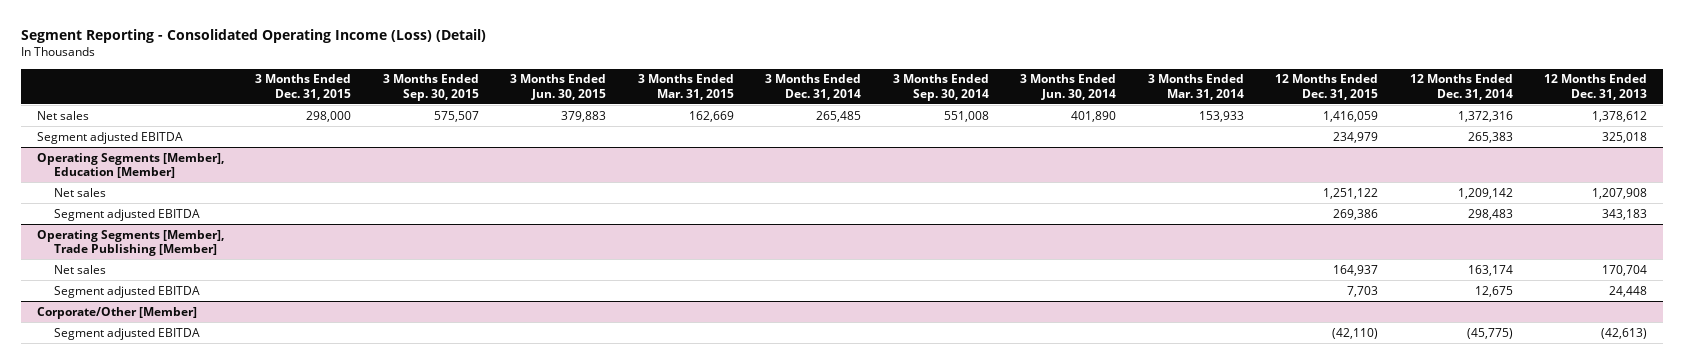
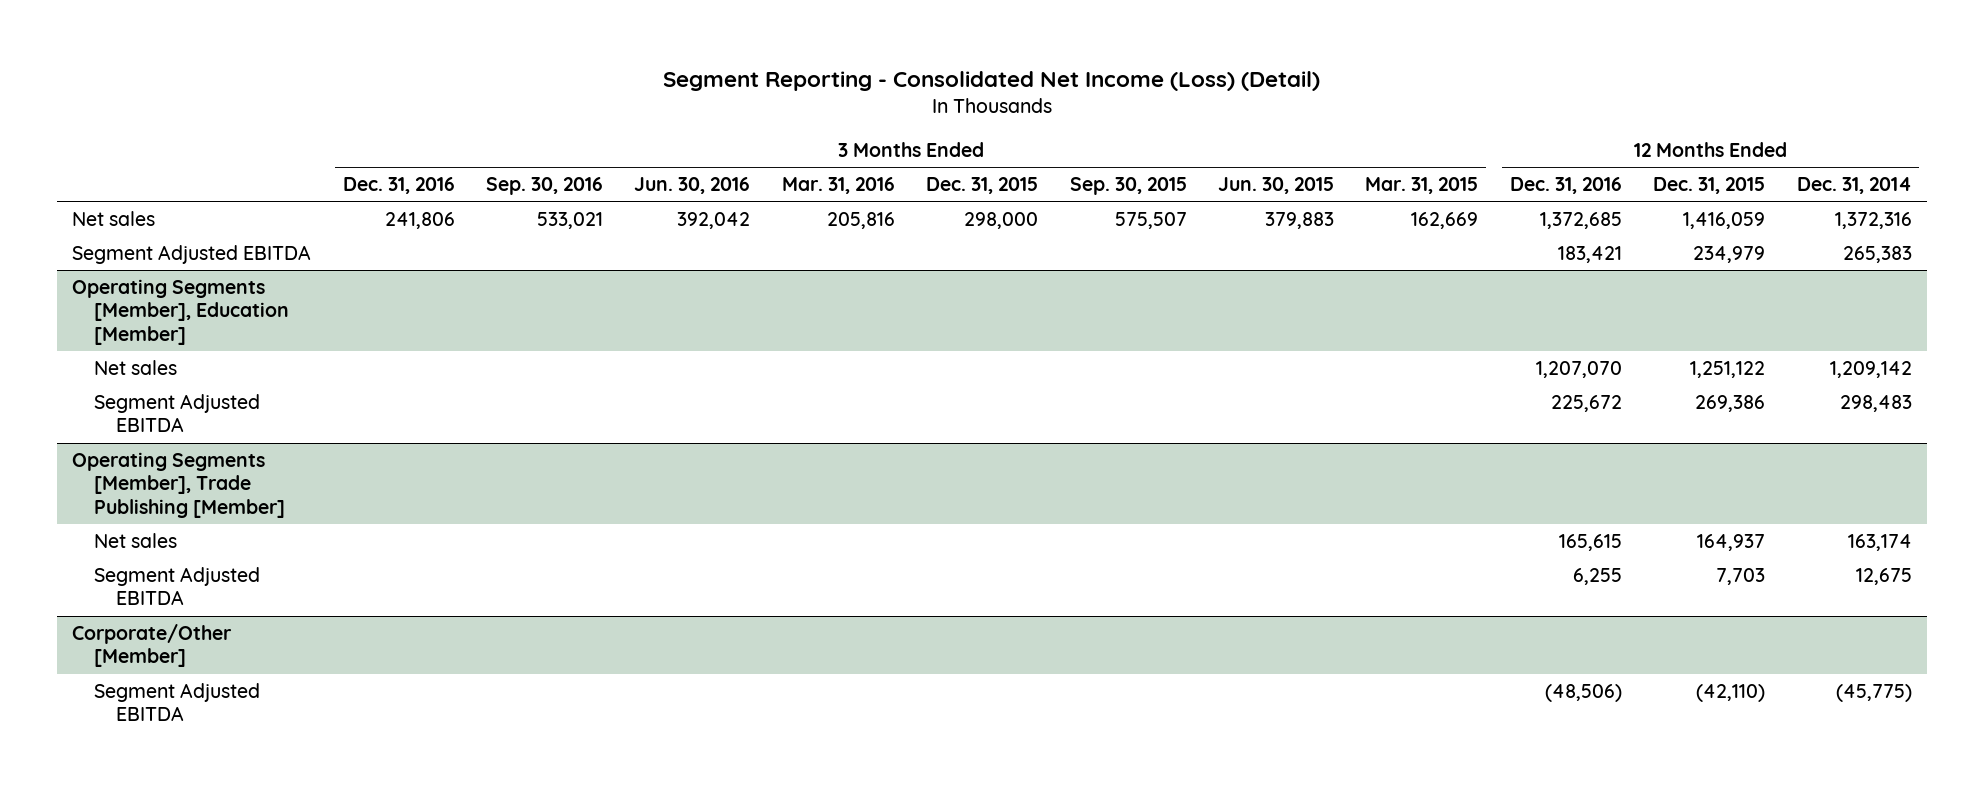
- Segment Reporting - Consolidated Operating Income (Loss) (Detail)
+ Segment Reporting - Consolidated Net Income (Loss) (Detail)
- | 3 Months Ended Dec. 31, 2015 | 3 Months Ended Sep. 30, 2015 | 3 Months Ended Jun. 30, 2015 | 3 Months Ended Mar. 31, 2015 | 3 Months Ended Dec. 31, 2014 | 3 Months Ended Sep. 30, 2014 | 3 Months Ended Jun. 30, 2014 | 3 Months Ended Mar. 31, 2014 | 12 Months Ended Dec. 31, 2015 | 12 Months Ended Dec. 31, 2014 | 12 Months Ended Dec. 31, 2013
+ | 3 Months Ended Dec. 31, 2016 | 3 Months Ended Sep. 30, 2016 | 3 Months Ended Jun. 30, 2016 | 3 Months Ended Mar. 31, 2016 | 3 Months Ended Dec. 31, 2015 | 3 Months Ended Sep. 30, 2015 | 3 Months Ended Jun. 30, 2015 | 3 Months Ended Mar. 31, 2015 | 12 Months Ended Dec. 31, 2016 | 12 Months Ended Dec. 31, 2015 | 12 Months Ended Dec. 31, 2014
- Segment adjusted EBITDA | | | | | | | | | 234,979 | 265,383 | 325,018
+ Segment Adjusted EBITDA | | | | | | | | | 183,421 | 234,979 | 265,383
@ Operating Segments [Member], Education [Member]
- Segment adjusted EBITDA | | | | | | | | | 269,386 | 298,483 | 343,183
+ Segment Adjusted EBITDA | | | | | | | | | 225,672 | 269,386 | 298,483
@ Operating Segments [Member], Trade Publishing [Member]
- Segment adjusted EBITDA | | | | | | | | | 7,703 | 12,675 | 24,448
+ Segment Adjusted EBITDA | | | | | | | | | 6,255 | 7,703 | 12,675
@ Corporate/Other [Member]
- Segment adjusted EBITDA | | | | | | | | | (42,110) | (45,775) | (42,613)
+ Segment Adjusted EBITDA | | | | | | | | | (48,506) | (42,110) | (45,775)

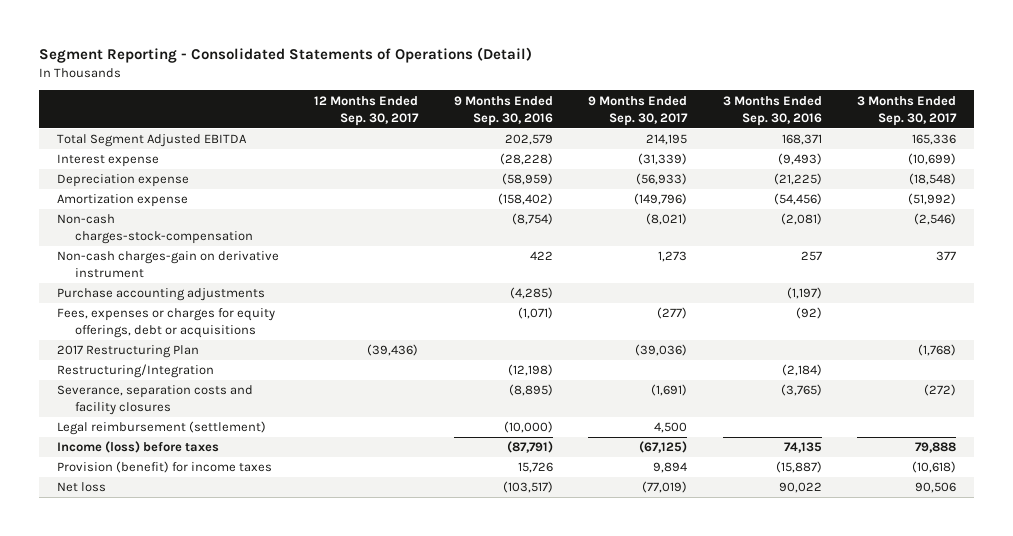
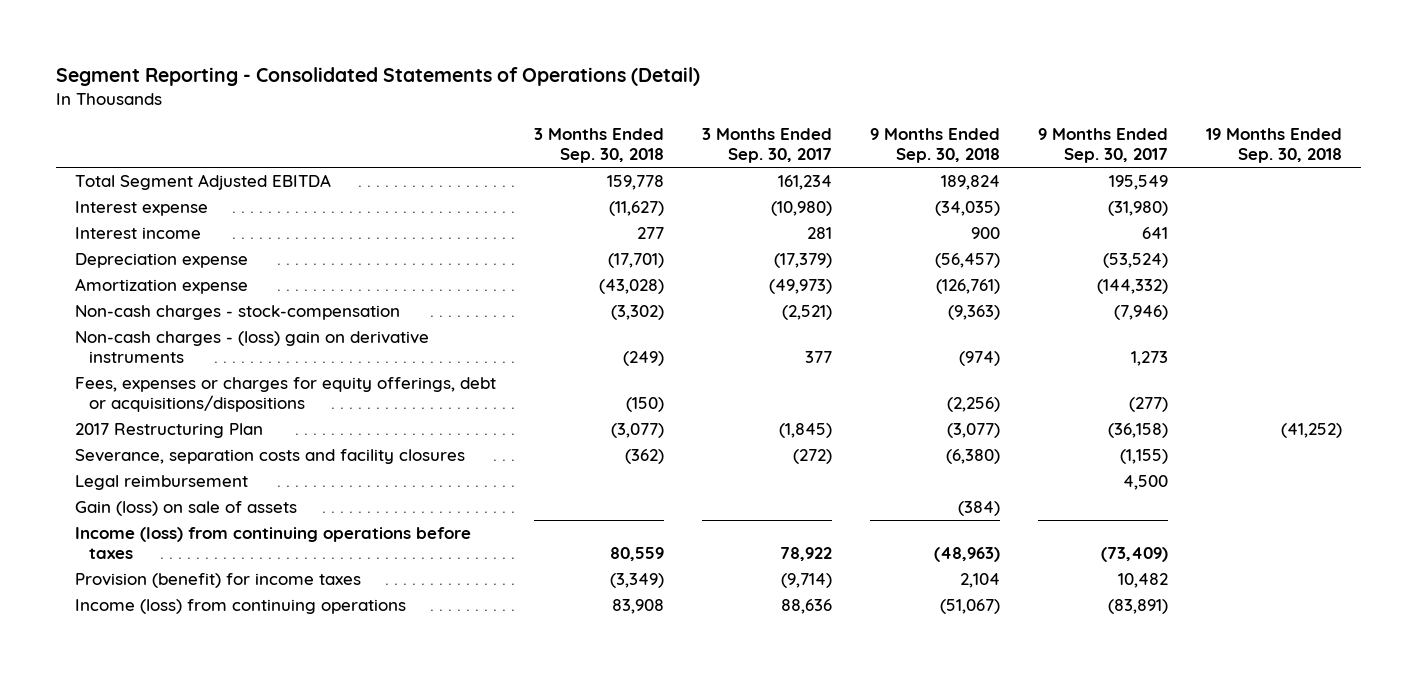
- | 12 Months Ended Sep. 30, 2017 | 9 Months Ended Sep. 30, 2016 | 9 Months Ended Sep. 30, 2017 | 3 Months Ended Sep. 30, 2016 | 3 Months Ended Sep. 30, 2017
+ | 3 Months Ended Sep. 30, 2018 | 3 Months Ended Sep. 30, 2017 | 9 Months Ended Sep. 30, 2018 | 9 Months Ended Sep. 30, 2017 | 19 Months Ended Sep. 30, 2018
- Total Segment Adjusted EBITDA | | 202,579 | 214,195 | 168,371 | 165,336
- Interest expense | | (28,228) | (31,339) | (9,493) | (10,699)
- Depreciation expense | | (58,959) | (56,933) | (21,225) | (18,548)
- Amortization expense | | (158,402) | (149,796) | (54,456) | (51,992)
- Non-cash charges-stock-compensation | | (8,754) | (8,021) | (2,081) | (2,546)
- Non-cash charges-gain on derivative instrument | | 422 | 1,273 | 257 | 377
- Purchase accounting adjustments | | (4,285) | | (1,197) |
- Fees, expenses or charges for equity offerings, debt or acquisitions | | (1,071) | (277) | (92) |
- 2017 Restructuring Plan | (39,436) | | (39,036) | | (1,768)
- Restructuring/Integration | | (12,198) | | (2,184) |
- Severance, separation costs and facility closures | | (8,895) | (1,691) | (3,765) | (272)
- Legal reimbursement (settlement) | | (10,000) | 4,500 | |
- Income (loss) before taxes | | (87,791) | (67,125) | 74,135 | 79,888
- Provision (benefit) for income taxes | | 15,726 | 9,894 | (15,887) | (10,618)
- Net loss | | (103,517) | (77,019) | 90,022 | 90,506
+ Total Segment Adjusted EBITDA | 159,778 | 161,234 | 189,824 | 195,549 |
+ Interest expense | (11,627) | (10,980) | (34,035) | (31,980) |
+ Interest income | 277 | 281 | 900 | 641 |
+ Depreciation expense | (17,701) | (17,379) | (56,457) | (53,524) |
+ Amortization expense | (43,028) | (49,973) | (126,761) | (144,332) |
+ Non-cash charges - stock-compensation | (3,302) | (2,521) | (9,363) | (7,946) |
+ Non-cash charges - (loss) gain on derivative instruments | (249) | 377 | (974) | 1,273 |
+ Fees, expenses or charges for equity offerings, debt or acquisitions/dispositions | (150) | | (2,256) | (277) |
+ 2017 Restructuring Plan | (3,077) | (1,845) | (3,077) | (36,158) | (41,252)
+ Severance, separation costs and facility closures | (362) | (272) | (6,380) | (1,155) |
+ Legal reimbursement | | | | 4,500 |
+ Gain (loss) on sale of assets | | | (384) | |
+ Income (loss) from continuing operations before taxes | 80,559 | 78,922 | (48,963) | (73,409) |
+ Provision (benefit) for income taxes | (3,349) | (9,714) | 2,104 | 10,482 |
+ Income (loss) from continuing operations | 83,908 | 88,636 | (51,067) | (83,891) |

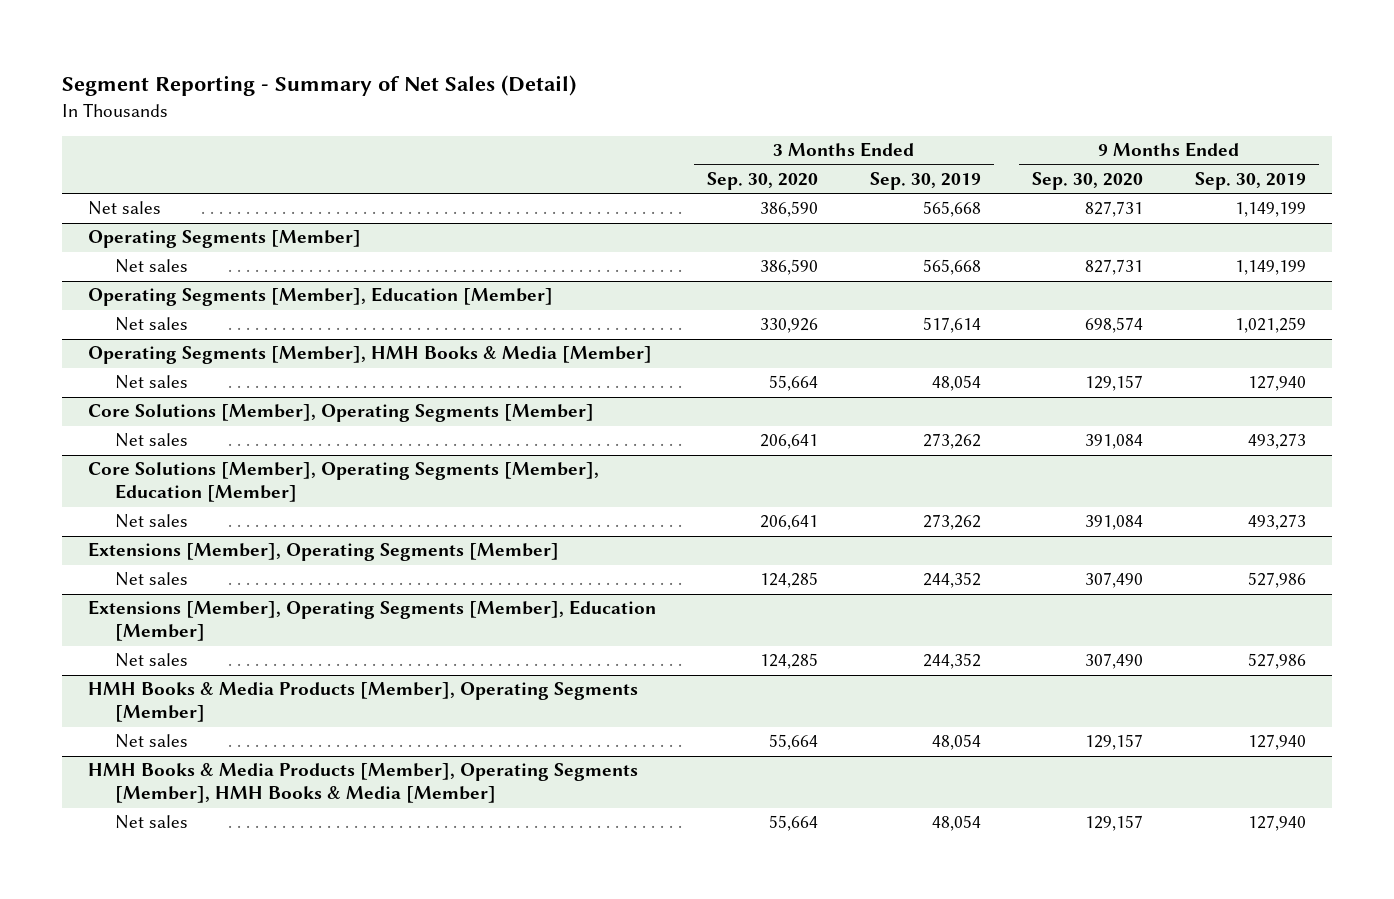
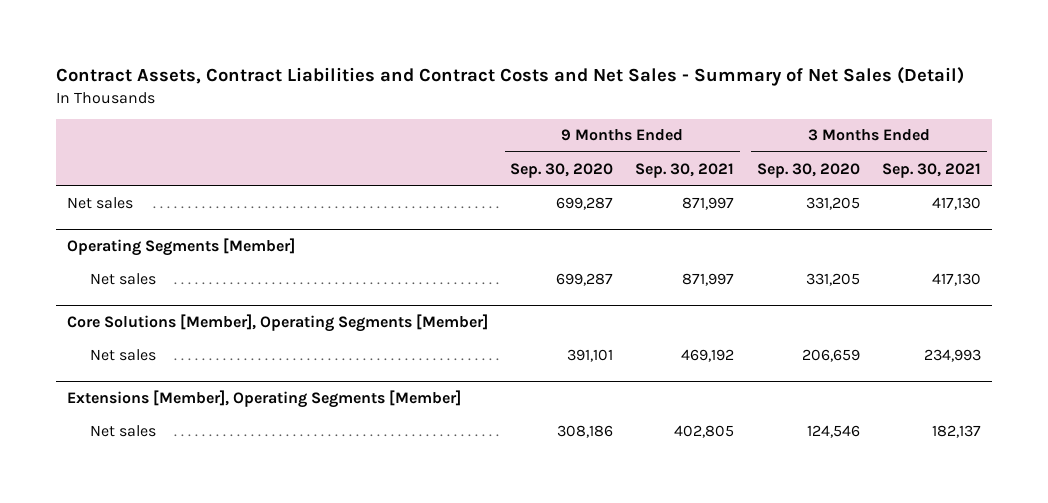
- Segment Reporting - Summary of Net Sales (Detail)
+ Contract Assets, Contract Liabilities and Contract Costs and Net Sales - Summary of Net Sales (Detail)
- | 3 Months Ended Sep. 30, 2020 | 3 Months Ended Sep. 30, 2019 | 9 Months Ended Sep. 30, 2020 | 9 Months Ended Sep. 30, 2019
+ | 9 Months Ended Sep. 30, 2020 | 9 Months Ended Sep. 30, 2021 | 3 Months Ended Sep. 30, 2020 | 3 Months Ended Sep. 30, 2021
- Net sales | 386,590 | 565,668 | 827,731 | 1,149,199
+ Net sales | 699,287 | 871,997 | 331,205 | 417,130
@ Operating Segments [Member]
- Net sales | 386,590 | 565,668 | 827,731 | 1,149,199
- Operating Segments [Member], Education [Member]
- Net sales | 330,926 | 517,614 | 698,574 | 1,021,259
- Operating Segments [Member], HMH Books & Media [Member]
- Net sales | 55,664 | 48,054 | 129,157 | 127,940
@ Operating Segments [Member]
+ Net sales | 699,287 | 871,997 | 331,205 | 417,130
@ Core Solutions [Member], Operating Segments [Member]
- Net sales | 206,641 | 273,262 | 391,084 | 493,273
- Core Solutions [Member], Operating Segments [Member], Education [Member]
- Net sales | 206,641 | 273,262 | 391,084 | 493,273
@ Core Solutions [Member], Operating Segments [Member]
+ Net sales | 391,101 | 469,192 | 206,659 | 234,993
@ Extensions [Member], Operating Segments [Member]
- Net sales | 124,285 | 244,352 | 307,490 | 527,986
- Extensions [Member], Operating Segments [Member], Education [Member]
- Net sales | 124,285 | 244,352 | 307,490 | 527,986
- HMH Books & Media Products [Member], Operating Segments [Member]
- Net sales | 55,664 | 48,054 | 129,157 | 127,940
- HMH Books & Media Products [Member], Operating Segments [Member], HMH Books & Media [Member]
- Net sales | 55,664 | 48,054 | 129,157 | 127,940
@ Extensions [Member], Operating Segments [Member]
+ Net sales | 308,186 | 402,805 | 124,546 | 182,137

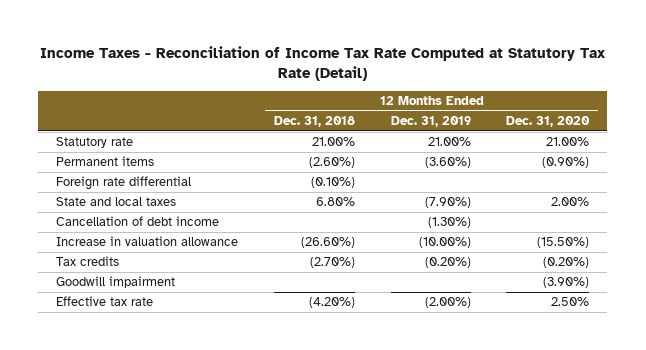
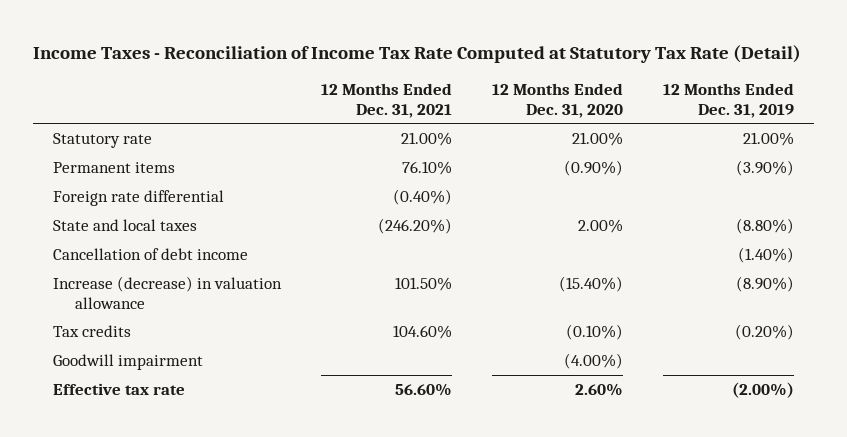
- | 12 Months Ended Dec. 31, 2018 | 12 Months Ended Dec. 31, 2019 | 12 Months Ended Dec. 31, 2020
+ | 12 Months Ended Dec. 31, 2021 | 12 Months Ended Dec. 31, 2020 | 12 Months Ended Dec. 31, 2019
- Permanent items | (2.60%) | (3.60%) | (0.90%)
+ Permanent items | 76.10% | (0.90%) | (3.90%)
- State and local taxes | 6.80% | (7.90%) | 2.00%
- Cancellation of debt income | | (1.30%) |
- Increase in valuation allowance | (26.60%) | (10.00%) | (15.50%)
- Tax credits | (2.70%) | (0.20%) | (0.20%)
- Goodwill impairment | | | (3.90%)
- Effective tax rate | (4.20%) | (2.00%) | 2.50%
+ State and local taxes | (246.20%) | 2.00% | (8.80%)
+ Cancellation of debt income | | | (1.40%)
+ Increase (decrease) in valuation allowance | 101.50% | (15.40%) | (8.90%)
+ Tax credits | 104.60% | (0.10%) | (0.20%)
+ Goodwill impairment | | (4.00%) |
+ Effective tax rate | 56.60% | 2.60% | (2.00%)

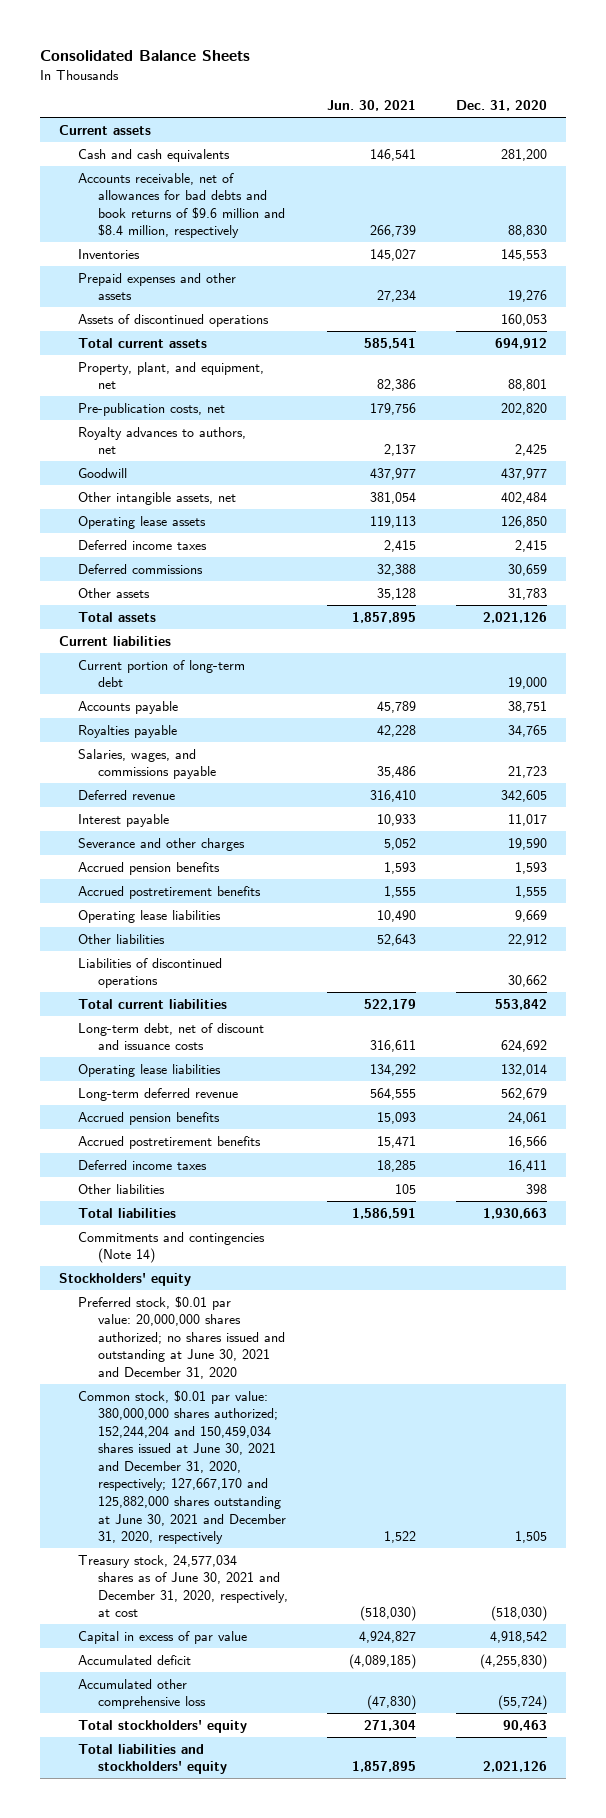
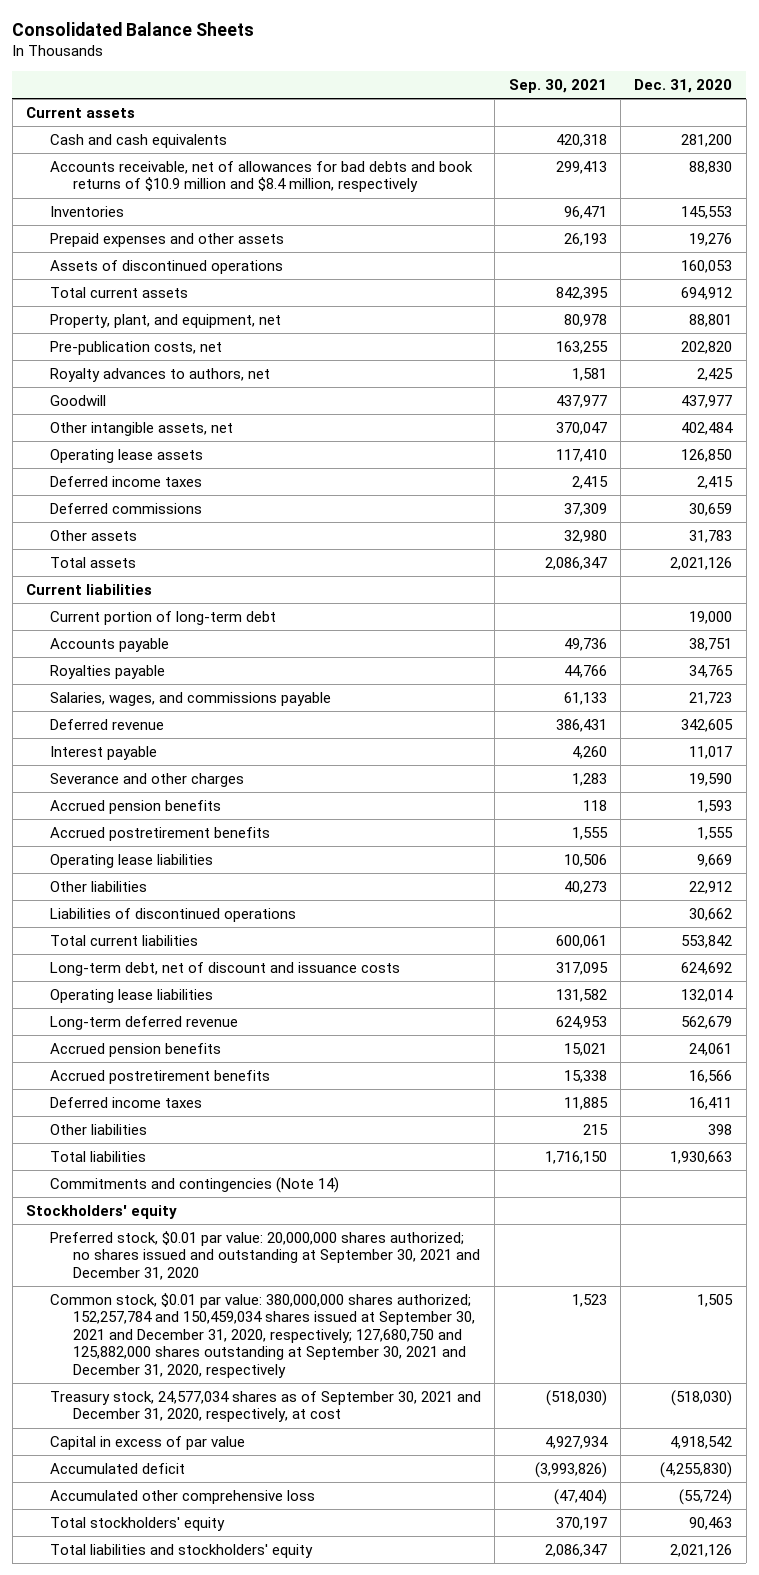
- | Jun. 30, 2021 | Dec. 31, 2020
+ | Sep. 30, 2021 | Dec. 31, 2020
- Accounts receivable, net of allowances for bad debts and book returns of $9.6 million and $8.4 million, respectively | 266,739 | 88,830
+ Accounts receivable, net of allowances for bad debts and book returns of $10.9 million and $8.4 million, respectively | 299,413 | 88,830
- Preferred stock, $0.01 par value: 20,000,000 shares authorized; no shares issued and outstanding at June 30, 2021 and December 31, 2020
- Common stock, $0.01 par value: 380,000,000 shares authorized; 152,244,204 and 150,459,034 shares issued at June 30, 2021 and December 31, 2020, respectively; 127,667,170 and 125,882,000 shares outstanding at June 30, 2021 and December 31, 2020, respectively | 1,522 | 1,505
- Treasury stock, 24,577,034 shares as of June 30, 2021 and December 31, 2020, respectively, at cost | (518,030) | (518,030)
+ Preferred stock, $0.01 par value: 20,000,000 shares authorized; no shares issued and outstanding at September 30, 2021 and December 31, 2020
+ Common stock, $0.01 par value: 380,000,000 shares authorized; 152,257,784 and 150,459,034 shares issued at September 30, 2021 and December 31, 2020, respectively; 127,680,750 and 125,882,000 shares outstanding at September 30, 2021 and December 31, 2020, respectively | 1,523 | 1,505
+ Treasury stock, 24,577,034 shares as of September 30, 2021 and December 31, 2020, respectively, at cost | (518,030) | (518,030)

